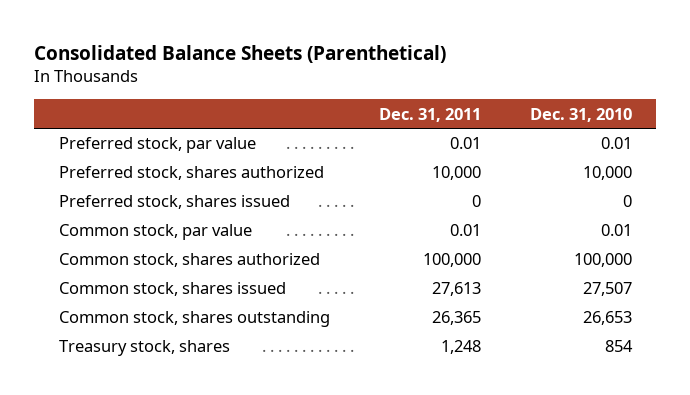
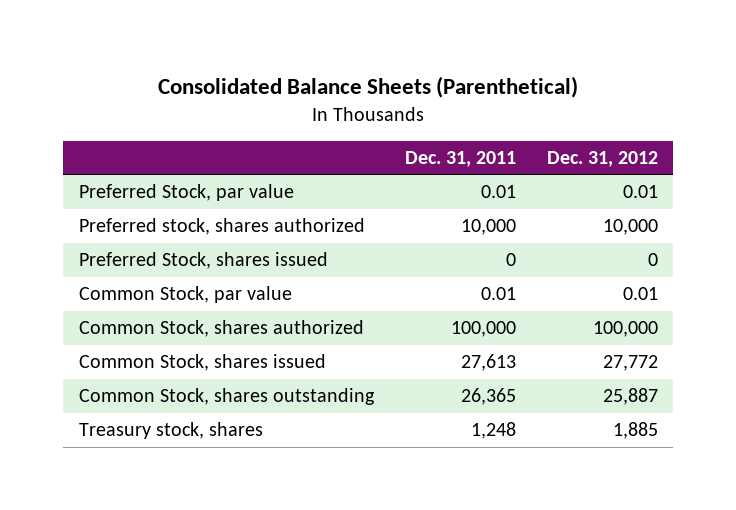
- | Dec. 31, 2011 | Dec. 31, 2010
+ | Dec. 31, 2011 | Dec. 31, 2012
- Preferred stock, par value | 0.01 | 0.01
+ Preferred Stock, par value | 0.01 | 0.01
- Preferred stock, shares issued | 0 | 0
- Common stock, par value | 0.01 | 0.01
- Common stock, shares authorized | 100,000 | 100,000
- Common stock, shares issued | 27,613 | 27,507
- Common stock, shares outstanding | 26,365 | 26,653
+ Preferred Stock, shares issued | 0 | 0
+ Common Stock, par value | 0.01 | 0.01
+ Common Stock, shares authorized | 100,000 | 100,000
+ Common Stock, shares issued | 27,613 | 27,772
+ Common Stock, shares outstanding | 26,365 | 25,887

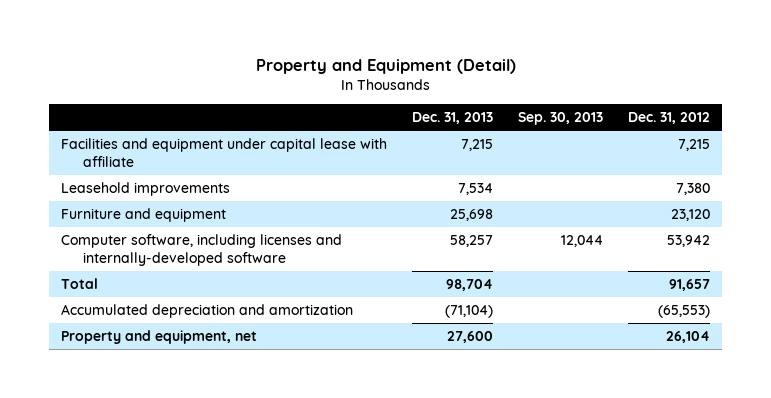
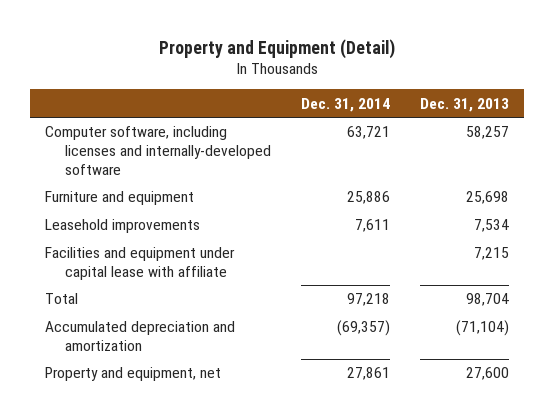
- | Dec. 31, 2013 | Sep. 30, 2013 | Dec. 31, 2012
+ | Dec. 31, 2014 | Dec. 31, 2013
moved down: Furniture and equipment | 25,886 | 25,698
moved down: Leasehold improvements | 7,611 | 7,534
moved down: Facilities and equipment under capital lease with affiliate | | 7,215

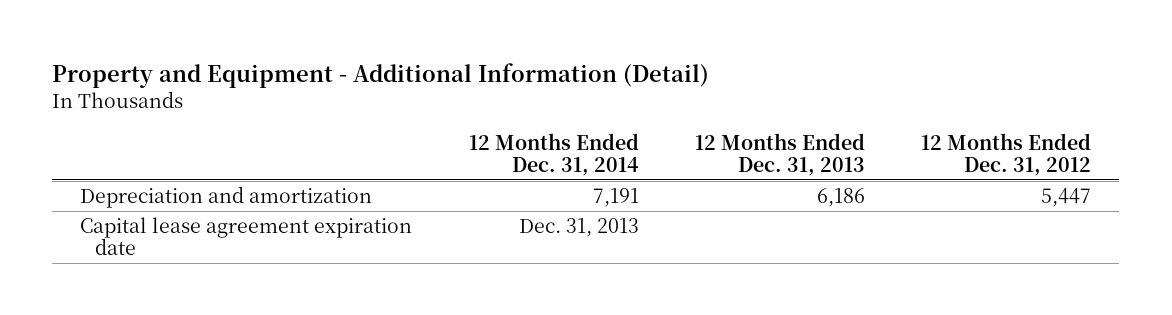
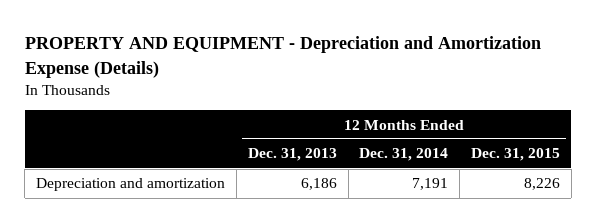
- Property and Equipment - Additional Information (Detail)
+ PROPERTY AND EQUIPMENT - Depreciation and Amortization Expense (Details)
- | 12 Months Ended Dec. 31, 2014 | 12 Months Ended Dec. 31, 2013 | 12 Months Ended Dec. 31, 2012
+ | 12 Months Ended Dec. 31, 2013 | 12 Months Ended Dec. 31, 2014 | 12 Months Ended Dec. 31, 2015
- Capital lease agreement expiration date | Dec. 31, 2013 | |

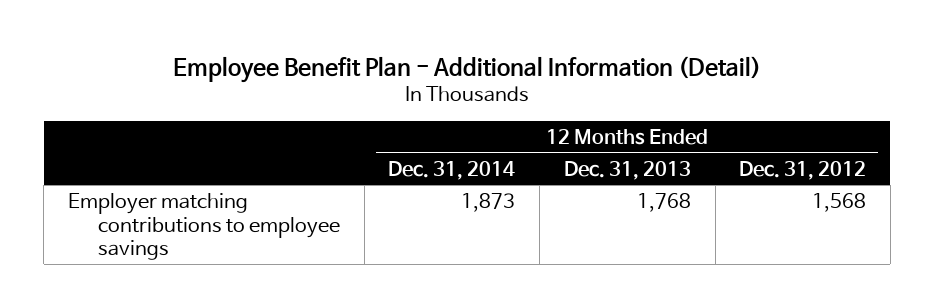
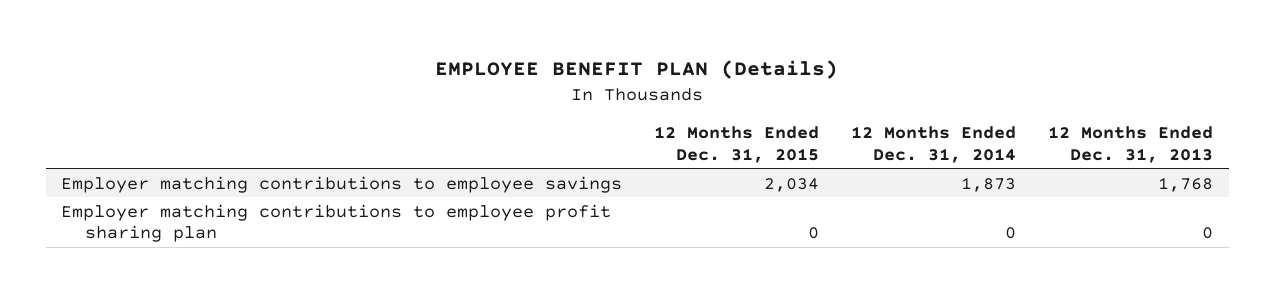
- Employee Benefit Plan - Additional Information (Detail)
+ EMPLOYEE BENEFIT PLAN (Details)
- | 12 Months Ended Dec. 31, 2014 | 12 Months Ended Dec. 31, 2013 | 12 Months Ended Dec. 31, 2012
+ | 12 Months Ended Dec. 31, 2015 | 12 Months Ended Dec. 31, 2014 | 12 Months Ended Dec. 31, 2013
+ Employer matching contributions to employee profit sharing plan | 0 | 0 | 0

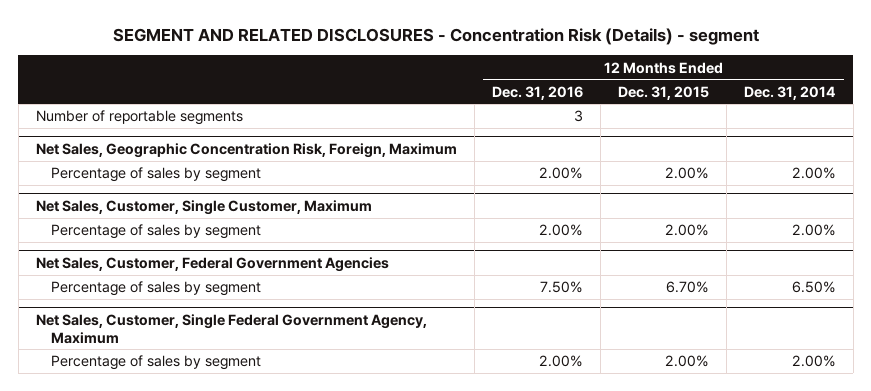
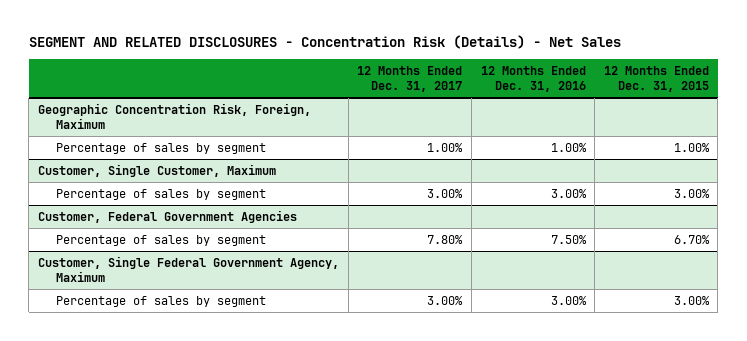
- SEGMENT AND RELATED DISCLOSURES - Concentration Risk (Details) - segment
+ SEGMENT AND RELATED DISCLOSURES - Concentration Risk (Details) - Net Sales
- | 12 Months Ended Dec. 31, 2016 | 12 Months Ended Dec. 31, 2015 | 12 Months Ended Dec. 31, 2014
+ | 12 Months Ended Dec. 31, 2017 | 12 Months Ended Dec. 31, 2016 | 12 Months Ended Dec. 31, 2015
- Number of reportable segments | 3 | |
- Net Sales, Geographic Concentration Risk, Foreign, Maximum
- Percentage of sales by segment | 2.00% | 2.00% | 2.00%
- Net Sales, Customer, Single Customer, Maximum
- Percentage of sales by segment | 2.00% | 2.00% | 2.00%
- Net Sales, Customer, Federal Government Agencies
+ Geographic Concentration Risk, Foreign, Maximum
+ Percentage of sales by segment | 1.00% | 1.00% | 1.00%
+ Customer, Single Customer, Maximum
+ Percentage of sales by segment | 3.00% | 3.00% | 3.00%
+ Customer, Federal Government Agencies
- Net Sales, Customer, Single Federal Government Agency, Maximum
- Percentage of sales by segment | 2.00% | 2.00% | 2.00%
+ Customer, Single Federal Government Agency, Maximum
+ Percentage of sales by segment | 3.00% | 3.00% | 3.00%

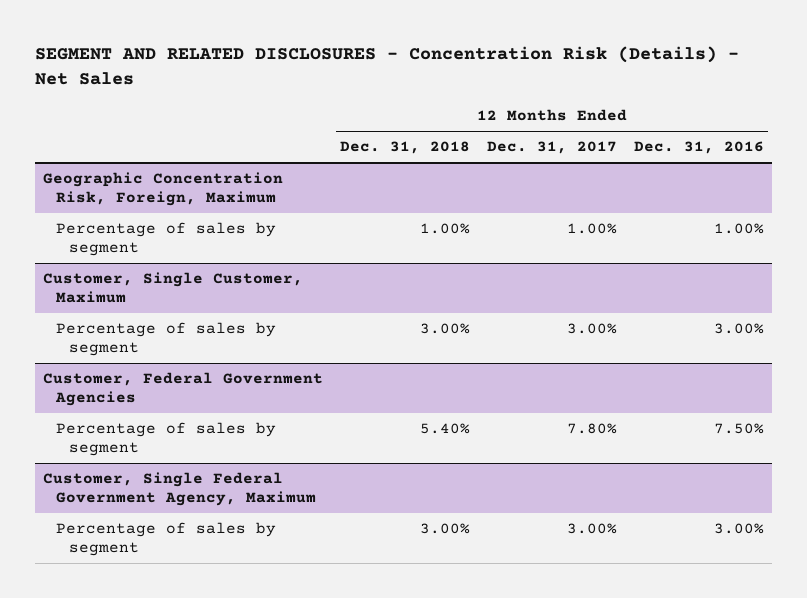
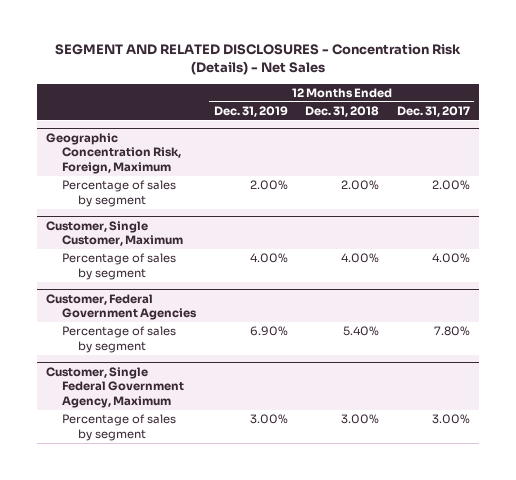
- | 12 Months Ended Dec. 31, 2018 | 12 Months Ended Dec. 31, 2017 | 12 Months Ended Dec. 31, 2016
+ | 12 Months Ended Dec. 31, 2019 | 12 Months Ended Dec. 31, 2018 | 12 Months Ended Dec. 31, 2017
@ Geographic Concentration Risk, Foreign, Maximum
- Percentage of sales by segment | 1.00% | 1.00% | 1.00%
+ Percentage of sales by segment | 2.00% | 2.00% | 2.00%
@ Customer, Single Customer, Maximum
- Percentage of sales by segment | 3.00% | 3.00% | 3.00%
+ Percentage of sales by segment | 4.00% | 4.00% | 4.00%

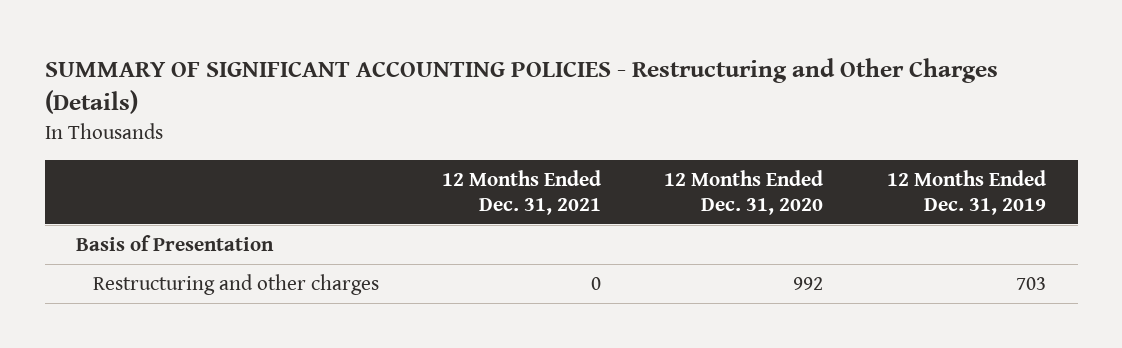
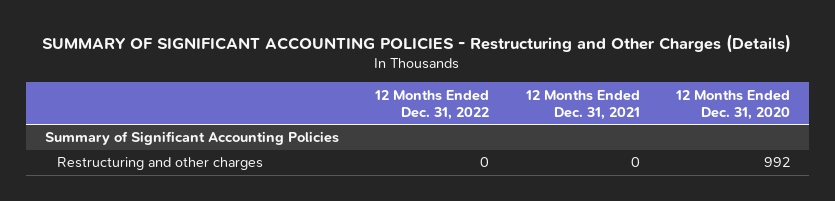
- | 12 Months Ended Dec. 31, 2021 | 12 Months Ended Dec. 31, 2020 | 12 Months Ended Dec. 31, 2019
+ | 12 Months Ended Dec. 31, 2022 | 12 Months Ended Dec. 31, 2021 | 12 Months Ended Dec. 31, 2020
- Basis of Presentation
+ Summary of Significant Accounting Policies

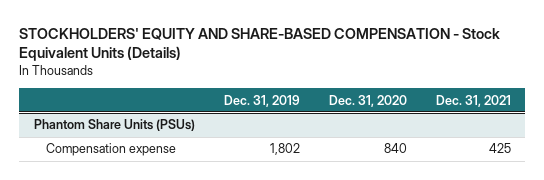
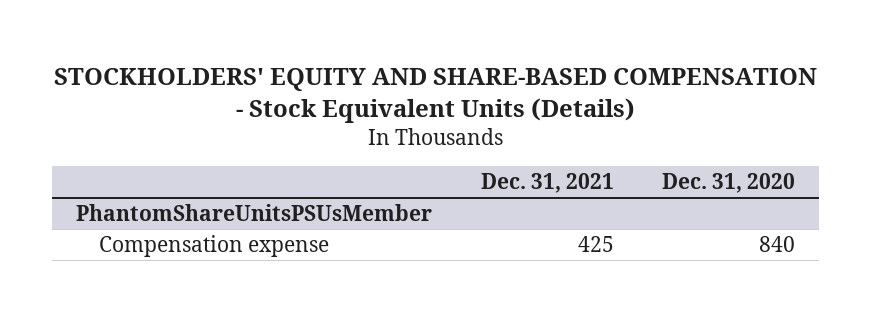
- | Dec. 31, 2019 | Dec. 31, 2020 | Dec. 31, 2021
+ | Dec. 31, 2021 | Dec. 31, 2020
- Phantom Share Units (PSUs)
+ PhantomShareUnitsPSUsMember

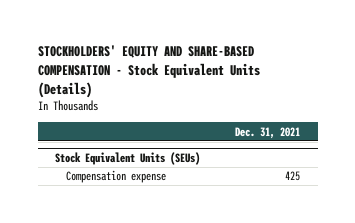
- | Dec. 31, 2021 | Dec. 31, 2020
+ | Dec. 31, 2021
- PhantomShareUnitsPSUsMember
+ Stock Equivalent Units (SEUs)

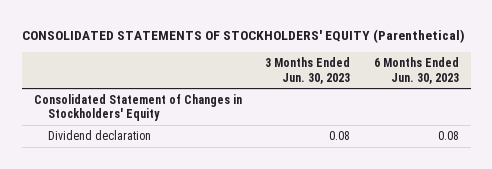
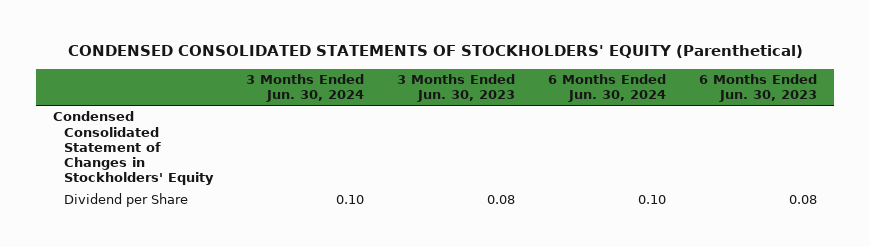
- CONSOLIDATED STATEMENTS OF STOCKHOLDERS' EQUITY (Parenthetical)
+ CONDENSED CONSOLIDATED STATEMENTS OF STOCKHOLDERS' EQUITY (Parenthetical)
- | 3 Months Ended Jun. 30, 2023 | 6 Months Ended Jun. 30, 2023
+ | 3 Months Ended Jun. 30, 2024 | 3 Months Ended Jun. 30, 2023 | 6 Months Ended Jun. 30, 2024 | 6 Months Ended Jun. 30, 2023
- Consolidated Statement of Changes in Stockholders' Equity
- Dividend declaration | 0.08 | 0.08
+ Condensed Consolidated Statement of Changes in Stockholders' Equity
+ Dividend per Share | 0.10 | 0.08 | 0.10 | 0.08

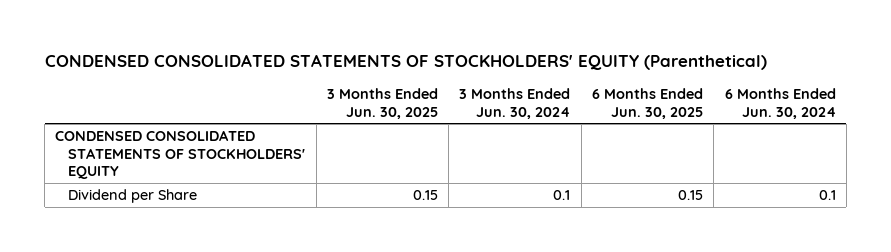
- | 3 Months Ended Jun. 30, 2024 | 3 Months Ended Jun. 30, 2023 | 6 Months Ended Jun. 30, 2024 | 6 Months Ended Jun. 30, 2023
+ | 3 Months Ended Jun. 30, 2025 | 3 Months Ended Jun. 30, 2024 | 6 Months Ended Jun. 30, 2025 | 6 Months Ended Jun. 30, 2024
- Condensed Consolidated Statement of Changes in Stockholders' Equity
- Dividend per Share | 0.10 | 0.08 | 0.10 | 0.08
+ CONDENSED CONSOLIDATED STATEMENTS OF STOCKHOLDERS' EQUITY
+ Dividend per Share | 0.15 | 0.1 | 0.15 | 0.1

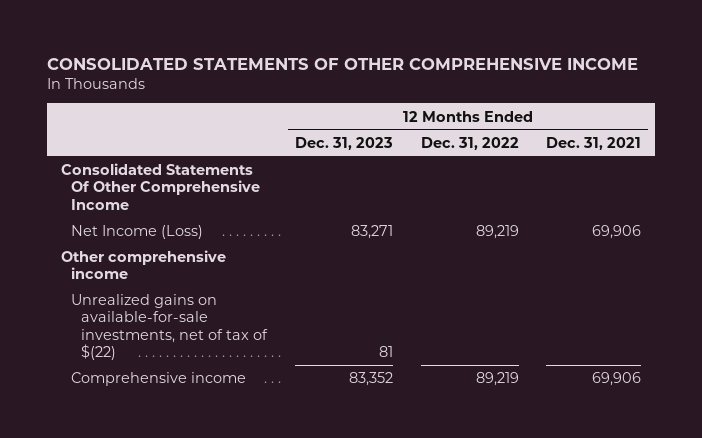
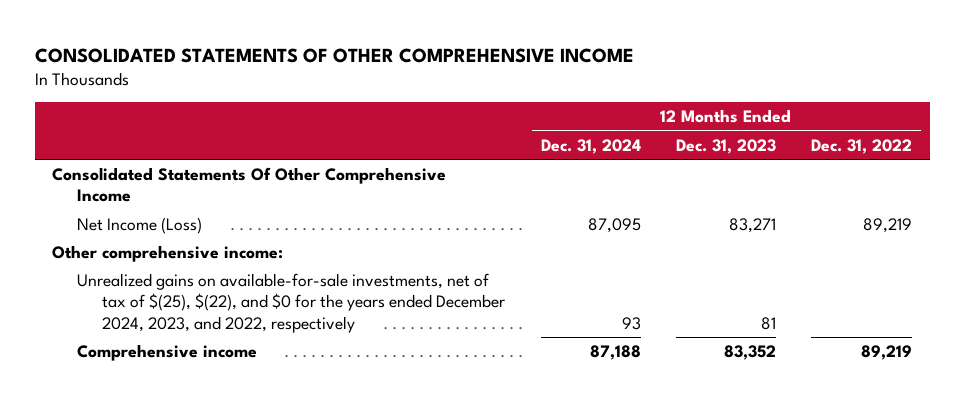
- | 12 Months Ended Dec. 31, 2023 | 12 Months Ended Dec. 31, 2022 | 12 Months Ended Dec. 31, 2021
+ | 12 Months Ended Dec. 31, 2024 | 12 Months Ended Dec. 31, 2023 | 12 Months Ended Dec. 31, 2022
- Other comprehensive income
- Unrealized gains on available-for-sale investments, net of tax of $(22) | 81 | |
+ Other comprehensive income:
+ Unrealized gains on available-for-sale investments, net of tax of $(25), $(22), and $0 for the years ended December 2024, 2023, and 2022, respectively | 93 | 81 |

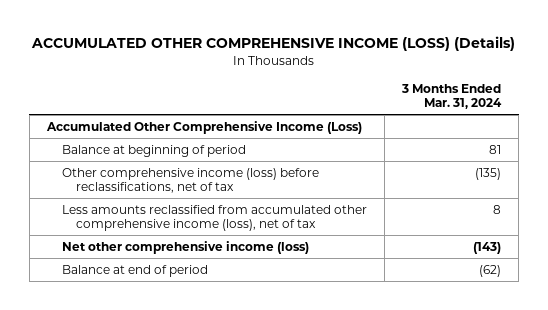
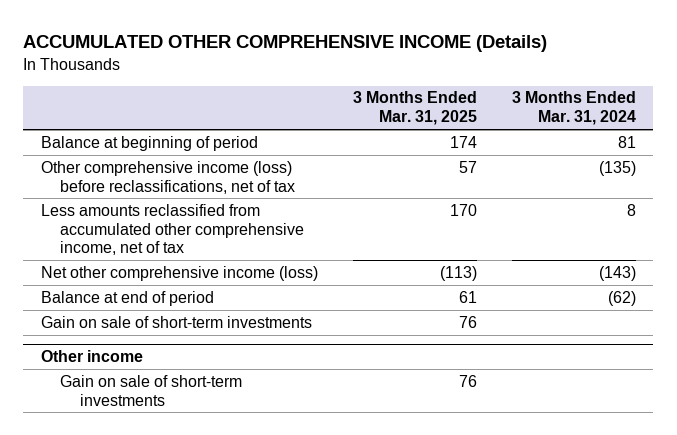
- ACCUMULATED OTHER COMPREHENSIVE INCOME (LOSS) (Details)
+ ACCUMULATED OTHER COMPREHENSIVE INCOME (Details)
- | 3 Months Ended Mar. 31, 2024
+ | 3 Months Ended Mar. 31, 2025 | 3 Months Ended Mar. 31, 2024
- Accumulated Other Comprehensive Income (Loss)
- Less amounts reclassified from accumulated other comprehensive income (loss), net of tax | 8
+ Less amounts reclassified from accumulated other comprehensive income, net of tax | 170 | 8
+ Gain on sale of short-term investments | 76 |
+ Other income
+ Gain on sale of short-term investments | 76 |

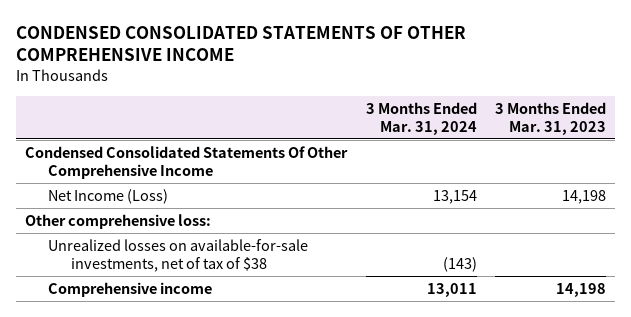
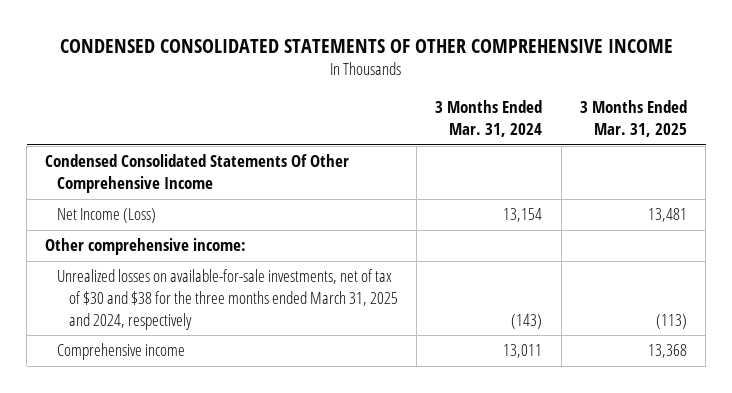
- | 3 Months Ended Mar. 31, 2024 | 3 Months Ended Mar. 31, 2023
+ | 3 Months Ended Mar. 31, 2024 | 3 Months Ended Mar. 31, 2025
- Other comprehensive loss:
- Unrealized losses on available-for-sale investments, net of tax of $38 | (143) |
+ Other comprehensive income:
+ Unrealized losses on available-for-sale investments, net of tax of $30 and $38 for the three months ended March 31, 2025 and 2024, respectively | (143) | (113)

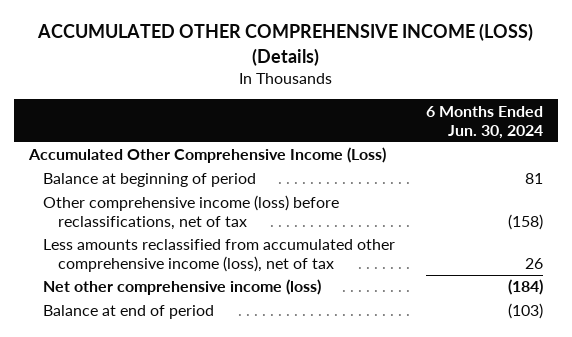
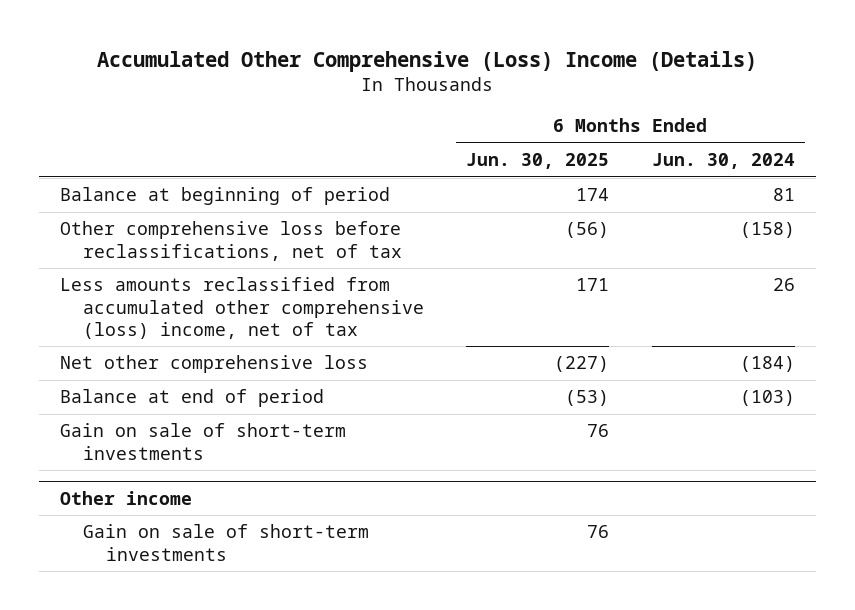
- ACCUMULATED OTHER COMPREHENSIVE INCOME (LOSS) (Details)
+ Accumulated Other Comprehensive (Loss) Income (Details)
- | 6 Months Ended Jun. 30, 2024
+ | 6 Months Ended Jun. 30, 2025 | 6 Months Ended Jun. 30, 2024
- Accumulated Other Comprehensive Income (Loss)
- Other comprehensive income (loss) before reclassifications, net of tax | (158)
- Less amounts reclassified from accumulated other comprehensive income (loss), net of tax | 26
- Net other comprehensive income (loss) | (184)
+ Other comprehensive loss before reclassifications, net of tax | (56) | (158)
+ Less amounts reclassified from accumulated other comprehensive (loss) income, net of tax | 171 | 26
+ Net other comprehensive loss | (227) | (184)
+ Gain on sale of short-term investments | 76 |
+ Other income
+ Gain on sale of short-term investments | 76 |

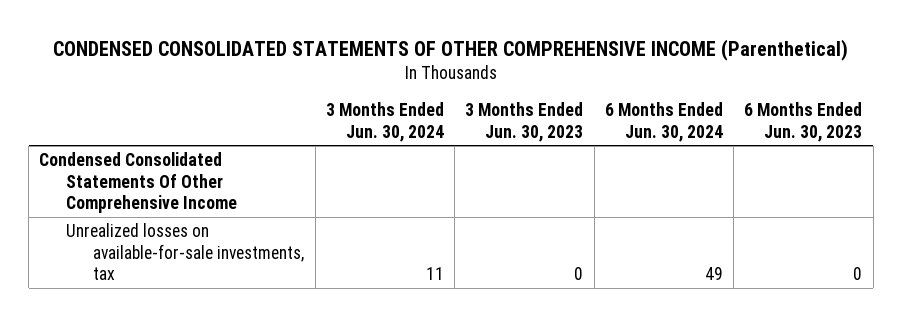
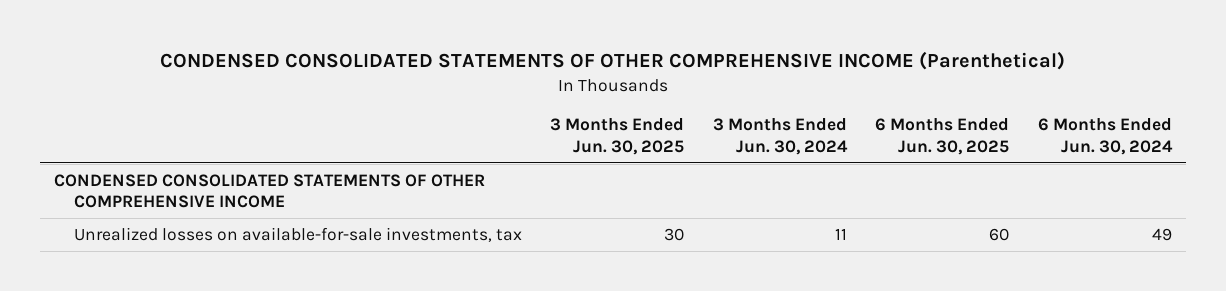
- | 3 Months Ended Jun. 30, 2024 | 3 Months Ended Jun. 30, 2023 | 6 Months Ended Jun. 30, 2024 | 6 Months Ended Jun. 30, 2023
+ | 3 Months Ended Jun. 30, 2025 | 3 Months Ended Jun. 30, 2024 | 6 Months Ended Jun. 30, 2025 | 6 Months Ended Jun. 30, 2024
- Condensed Consolidated Statements Of Other Comprehensive Income
+ CONDENSED CONSOLIDATED STATEMENTS OF OTHER COMPREHENSIVE INCOME

